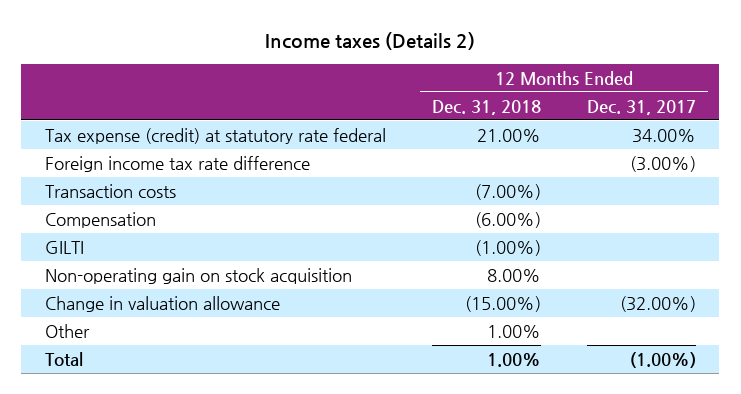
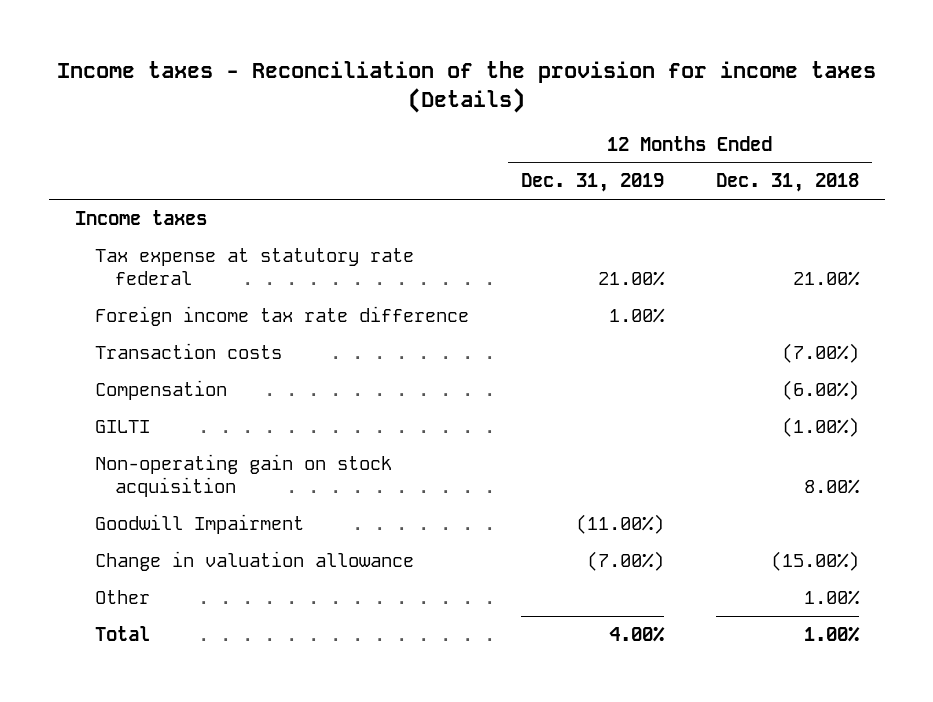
- Income taxes (Details 2)
+ Income taxes - Reconciliation of the provision for income taxes (Details)
- | 12 Months Ended Dec. 31, 2018 | 12 Months Ended Dec. 31, 2017
+ | 12 Months Ended Dec. 31, 2019 | 12 Months Ended Dec. 31, 2018
- Tax expense (credit) at statutory rate federal | 21.00% | 34.00%
+ Income taxes
+ Tax expense at statutory rate federal | 21.00% | 21.00%
+ Goodwill Impairment | (11.00%) |

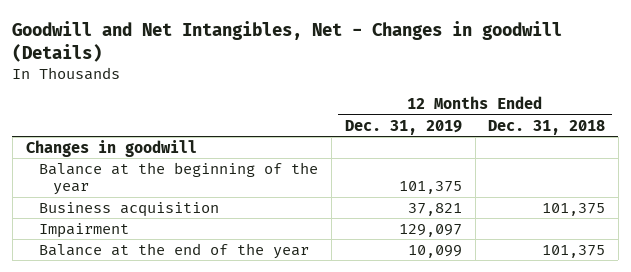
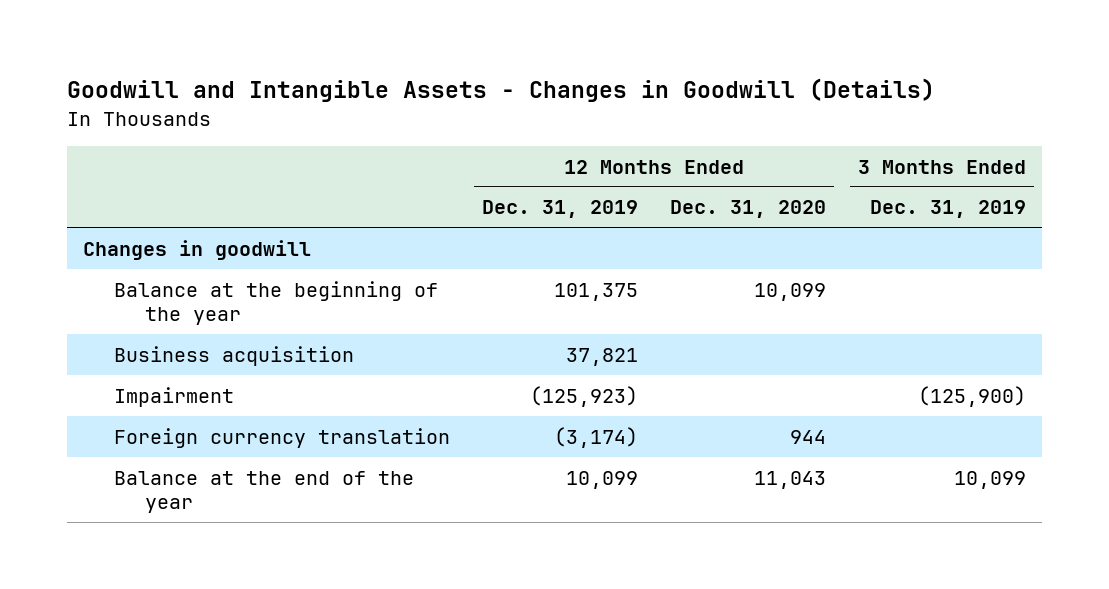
- Goodwill and Net Intangibles, Net - Changes in goodwill (Details)
+ Goodwill and Intangible Assets - Changes in Goodwill (Details)
- | 12 Months Ended Dec. 31, 2019 | 12 Months Ended Dec. 31, 2018
+ | 12 Months Ended Dec. 31, 2019 | 12 Months Ended Dec. 31, 2020 | 3 Months Ended Dec. 31, 2019
- Impairment | 129,097 |
+ Impairment | (125,923) | | (125,900)
+ Foreign currency translation | (3,174) | 944 |

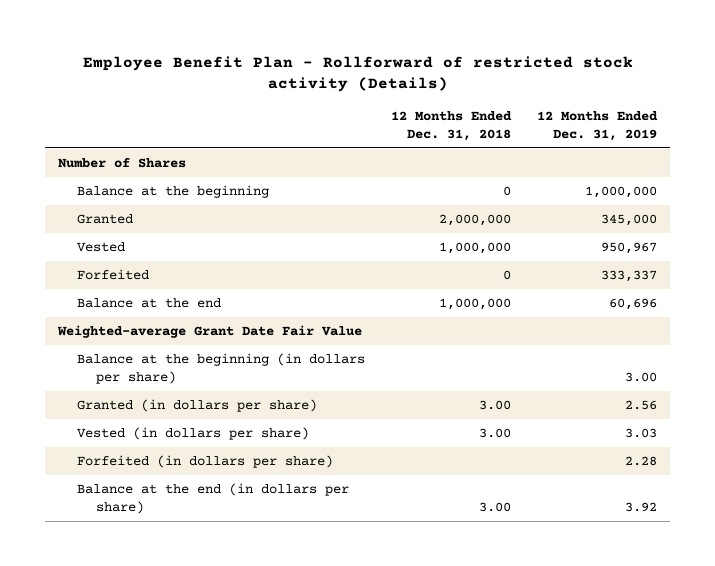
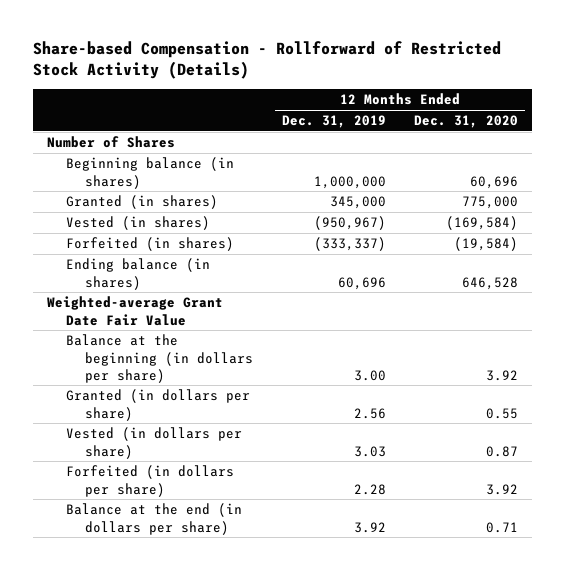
- Employee Benefit Plan - Rollforward of restricted stock activity (Details)
+ Share-based Compensation - Rollforward of Restricted Stock Activity (Details)
- | 12 Months Ended Dec. 31, 2018 | 12 Months Ended Dec. 31, 2019
+ | 12 Months Ended Dec. 31, 2019 | 12 Months Ended Dec. 31, 2020
- Balance at the beginning | 0 | 1,000,000
- Granted | 2,000,000 | 345,000
- Vested | 1,000,000 | 950,967
- Forfeited | 0 | 333,337
- Balance at the end | 1,000,000 | 60,696
+ Beginning balance (in shares) | 1,000,000 | 60,696
+ Granted (in shares) | 345,000 | 775,000
+ Vested (in shares) | (950,967) | (169,584)
+ Forfeited (in shares) | (333,337) | (19,584)
+ Ending balance (in shares) | 60,696 | 646,528

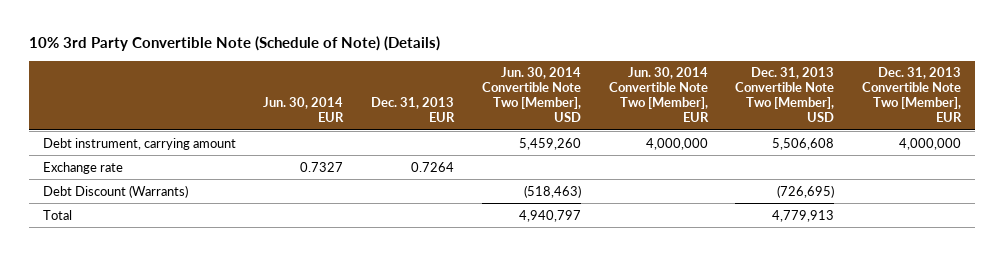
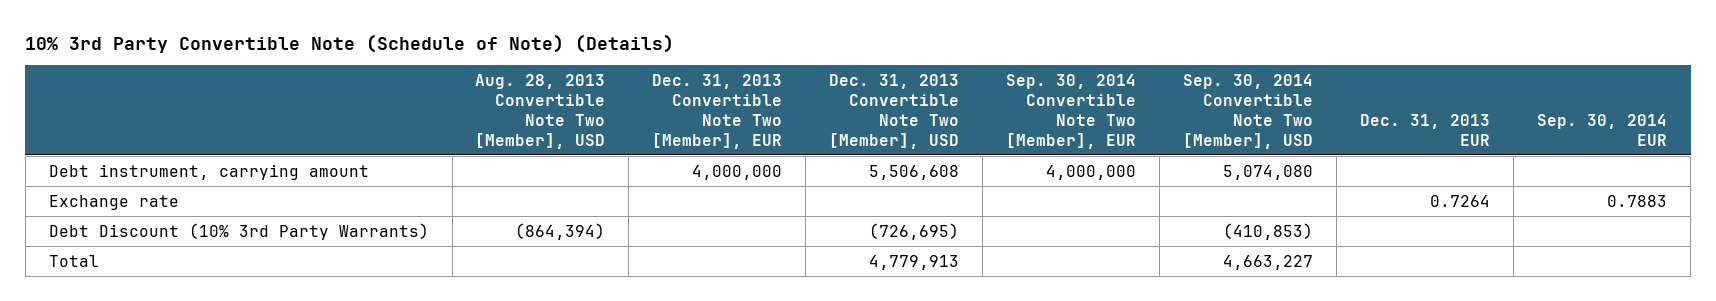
- | Jun. 30, 2014 EUR | Dec. 31, 2013 EUR | Jun. 30, 2014 Convertible Note Two [Member], USD | Jun. 30, 2014 Convertible Note Two [Member], EUR | Dec. 31, 2013 Convertible Note Two [Member], USD | Dec. 31, 2013 Convertible Note Two [Member], EUR
+ | Aug. 28, 2013 Convertible Note Two [Member], USD | Dec. 31, 2013 Convertible Note Two [Member], EUR | Dec. 31, 2013 Convertible Note Two [Member], USD | Sep. 30, 2014 Convertible Note Two [Member], EUR | Sep. 30, 2014 Convertible Note Two [Member], USD | Dec. 31, 2013 EUR | Sep. 30, 2014 EUR
- Debt Discount (Warrants) | | | (518,463) | | (726,695) |
+ Debt Discount (10% 3rd Party Warrants) | (864,394) | | (726,695) | | (410,853) | |

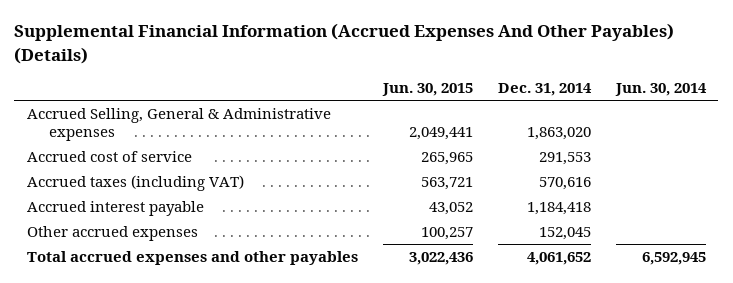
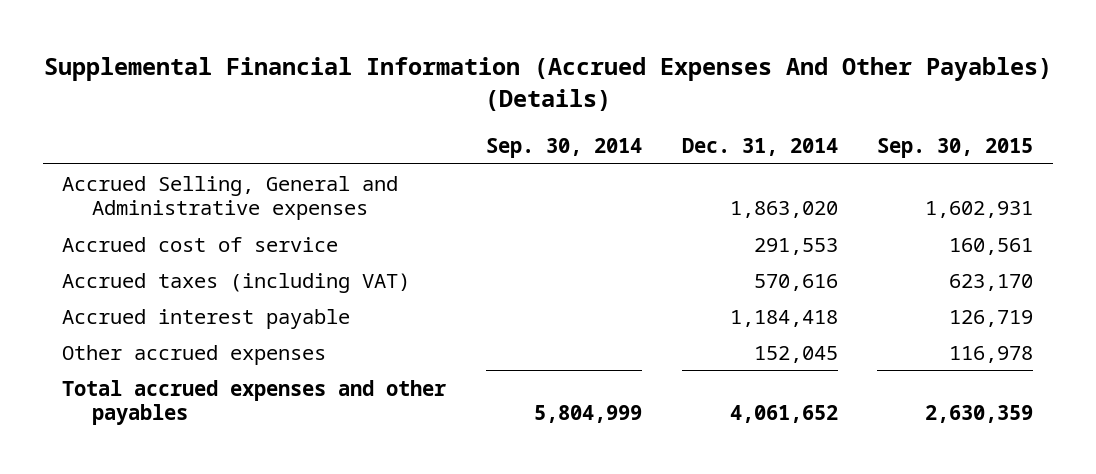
- | Jun. 30, 2015 | Dec. 31, 2014 | Jun. 30, 2014
+ | Sep. 30, 2014 | Dec. 31, 2014 | Sep. 30, 2015
- Accrued Selling, General & Administrative expenses | 2,049,441 | 1,863,020 |
+ Accrued Selling, General and Administrative expenses | | 1,863,020 | 1,602,931

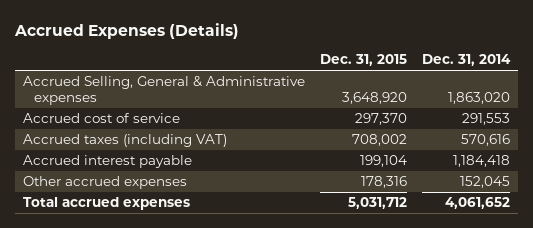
- Supplemental Financial Information (Accrued Expenses And Other Payables) (Details)
+ Accrued Expenses (Details)
- | Sep. 30, 2014 | Dec. 31, 2014 | Sep. 30, 2015
+ | Dec. 31, 2015 | Dec. 31, 2014
- Accrued Selling, General and Administrative expenses | | 1,863,020 | 1,602,931
+ Accrued Selling, General & Administrative expenses | 3,648,920 | 1,863,020
- Total accrued expenses and other payables | 5,804,999 | 4,061,652 | 2,630,359
+ Total accrued expenses | 5,031,712 | 4,061,652

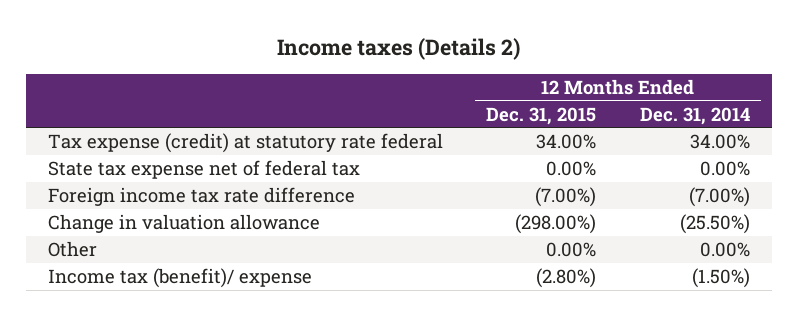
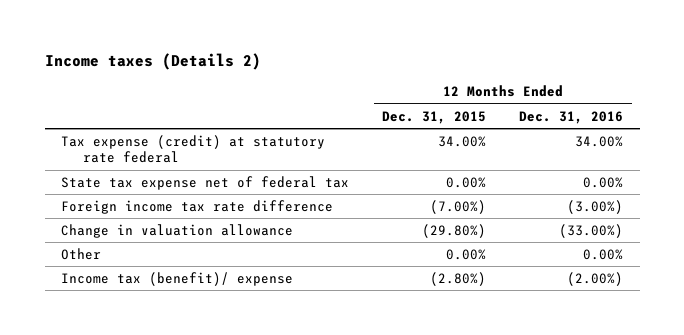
- | 12 Months Ended Dec. 31, 2015 | 12 Months Ended Dec. 31, 2014
+ | 12 Months Ended Dec. 31, 2015 | 12 Months Ended Dec. 31, 2016
- Change in valuation allowance | (298.00%) | (25.50%)
+ Change in valuation allowance | (29.80%) | (33.00%)

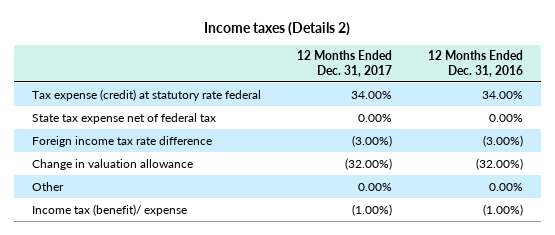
- | 12 Months Ended Dec. 31, 2015 | 12 Months Ended Dec. 31, 2016
+ | 12 Months Ended Dec. 31, 2017 | 12 Months Ended Dec. 31, 2016
- Change in valuation allowance | (29.80%) | (33.00%)
+ Change in valuation allowance | (32.00%) | (32.00%)
- Income tax (benefit)/ expense | (2.80%) | (2.00%)
+ Income tax (benefit)/ expense | (1.00%) | (1.00%)

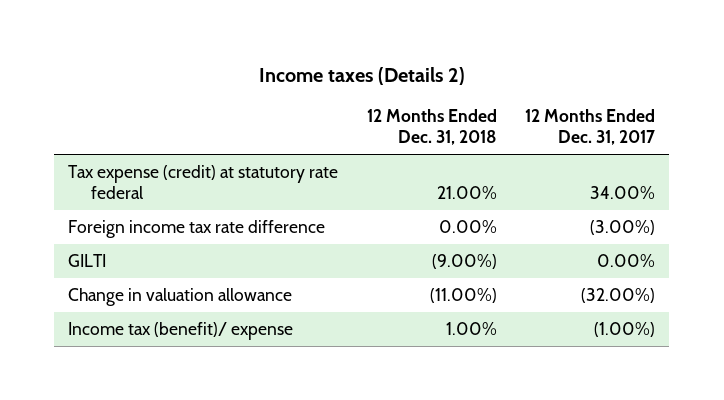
- | 12 Months Ended Dec. 31, 2017 | 12 Months Ended Dec. 31, 2016
+ | 12 Months Ended Dec. 31, 2018 | 12 Months Ended Dec. 31, 2017
- State tax expense net of federal tax | 0.00% | 0.00%
+ GILTI | (9.00%) | 0.00%
- Other | 0.00% | 0.00%

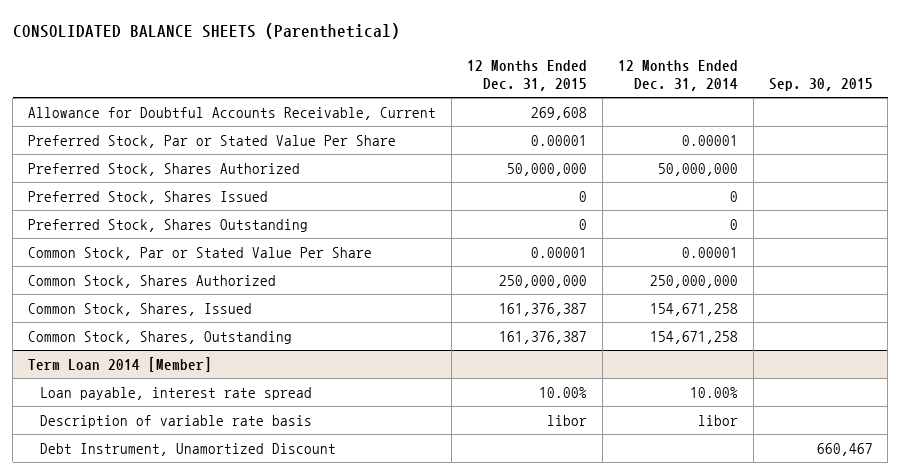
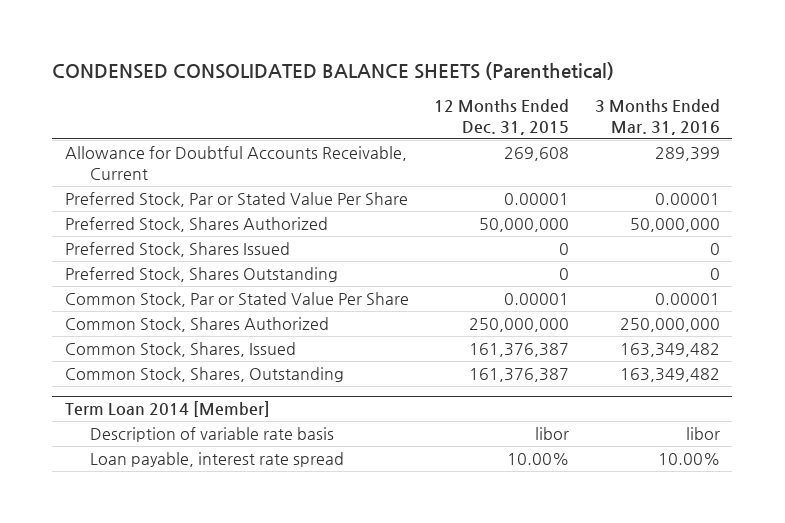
- CONSOLIDATED BALANCE SHEETS (Parenthetical)
+ CONDENSED CONSOLIDATED BALANCE SHEETS (Parenthetical)
- | 12 Months Ended Dec. 31, 2015 | 12 Months Ended Dec. 31, 2014 | Sep. 30, 2015
+ | 12 Months Ended Dec. 31, 2015 | 3 Months Ended Mar. 31, 2016
@ Term Loan 2014 [Member]
- Debt Instrument, Unamortized Discount | | | 660,467
moved down: Loan payable, interest rate spread | 10.00% | 10.00%

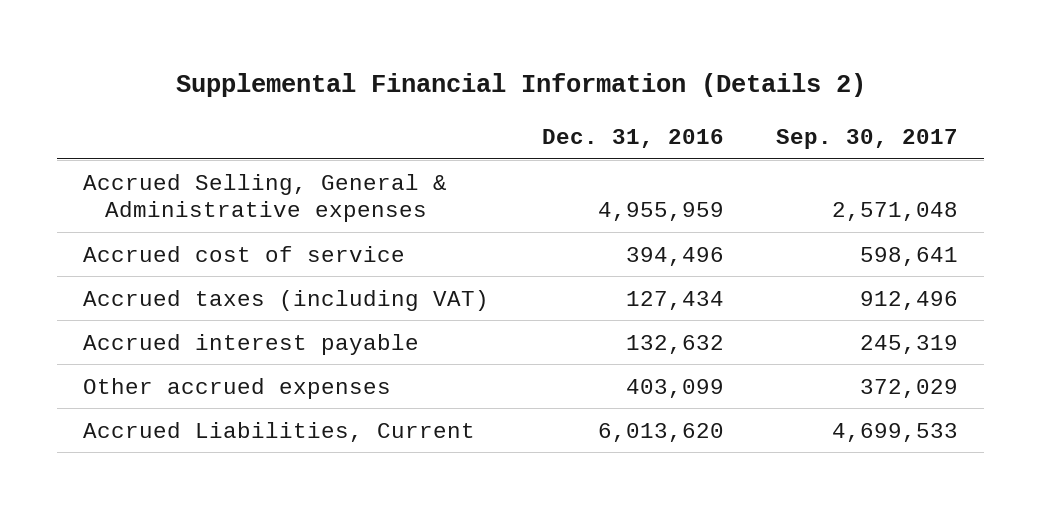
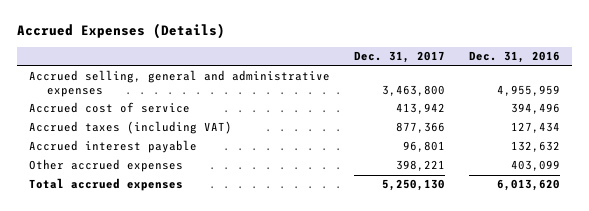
- Supplemental Financial Information (Details 2)
+ Accrued Expenses (Details)
- | Dec. 31, 2016 | Sep. 30, 2017
+ | Dec. 31, 2017 | Dec. 31, 2016
- Accrued Selling, General & Administrative expenses | 4,955,959 | 2,571,048
+ Accrued selling, general and administrative expenses | 3,463,800 | 4,955,959
- Accrued Liabilities, Current | 6,013,620 | 4,699,533
+ Total accrued expenses | 5,250,130 | 6,013,620

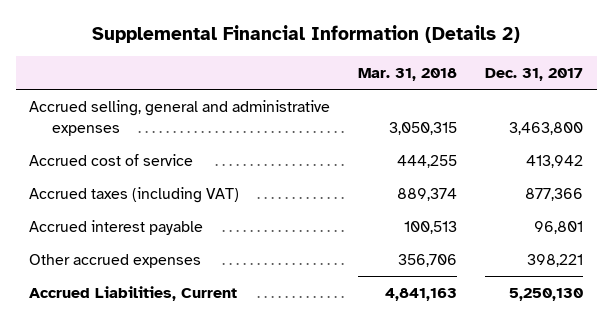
- Accrued Expenses (Details)
+ Supplemental Financial Information (Details 2)
- | Dec. 31, 2017 | Dec. 31, 2016
+ | Mar. 31, 2018 | Dec. 31, 2017
- Total accrued expenses | 5,250,130 | 6,013,620
+ Accrued Liabilities, Current | 4,841,163 | 5,250,130

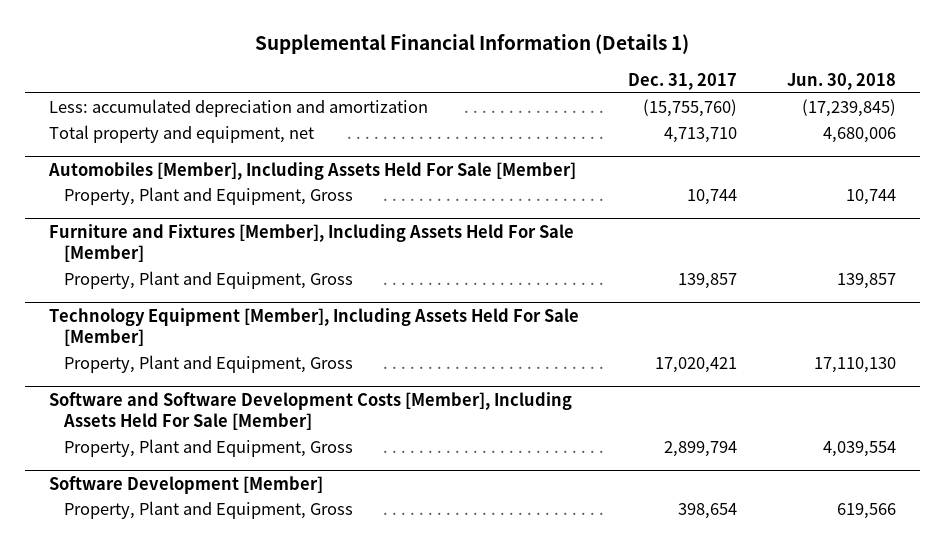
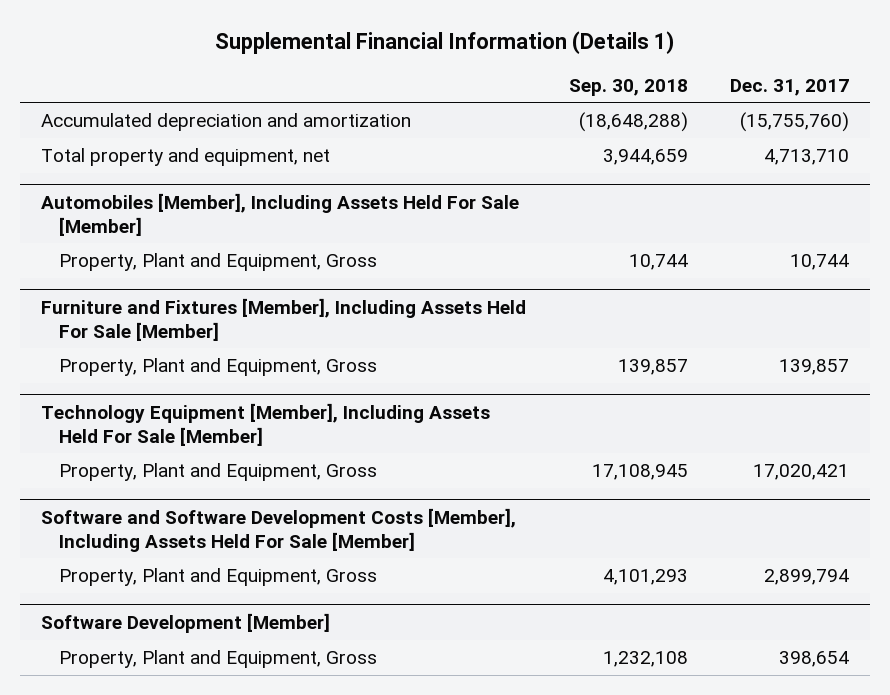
- | Dec. 31, 2017 | Jun. 30, 2018
+ | Sep. 30, 2018 | Dec. 31, 2017
- Less: accumulated depreciation and amortization | (15,755,760) | (17,239,845)
+ Accumulated depreciation and amortization | (18,648,288) | (15,755,760)

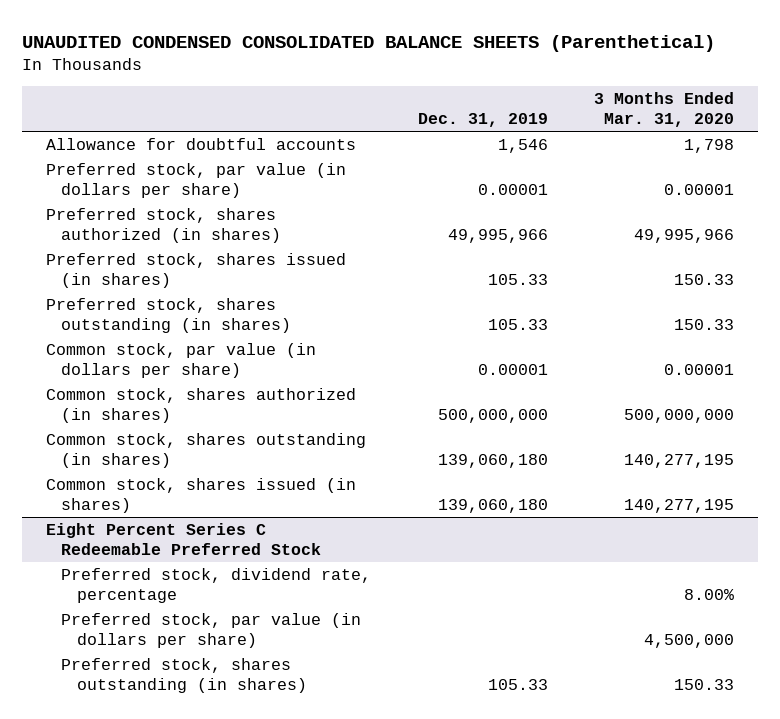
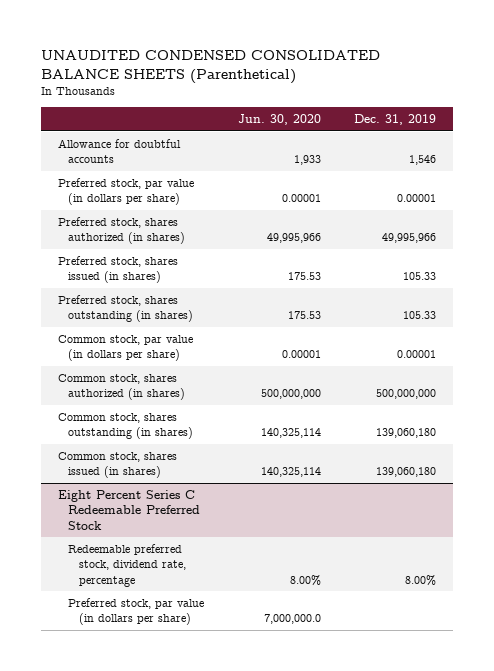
- | Dec. 31, 2019 | 3 Months Ended Mar. 31, 2020
+ | Jun. 30, 2020 | Dec. 31, 2019
@ Eight Percent Series C Redeemable Preferred Stock
- Preferred stock, dividend rate, percentage | | 8.00%
+ Redeemable preferred stock, dividend rate, percentage | 8.00% | 8.00%
- Preferred stock, shares outstanding (in shares) | 105.33 | 150.33

